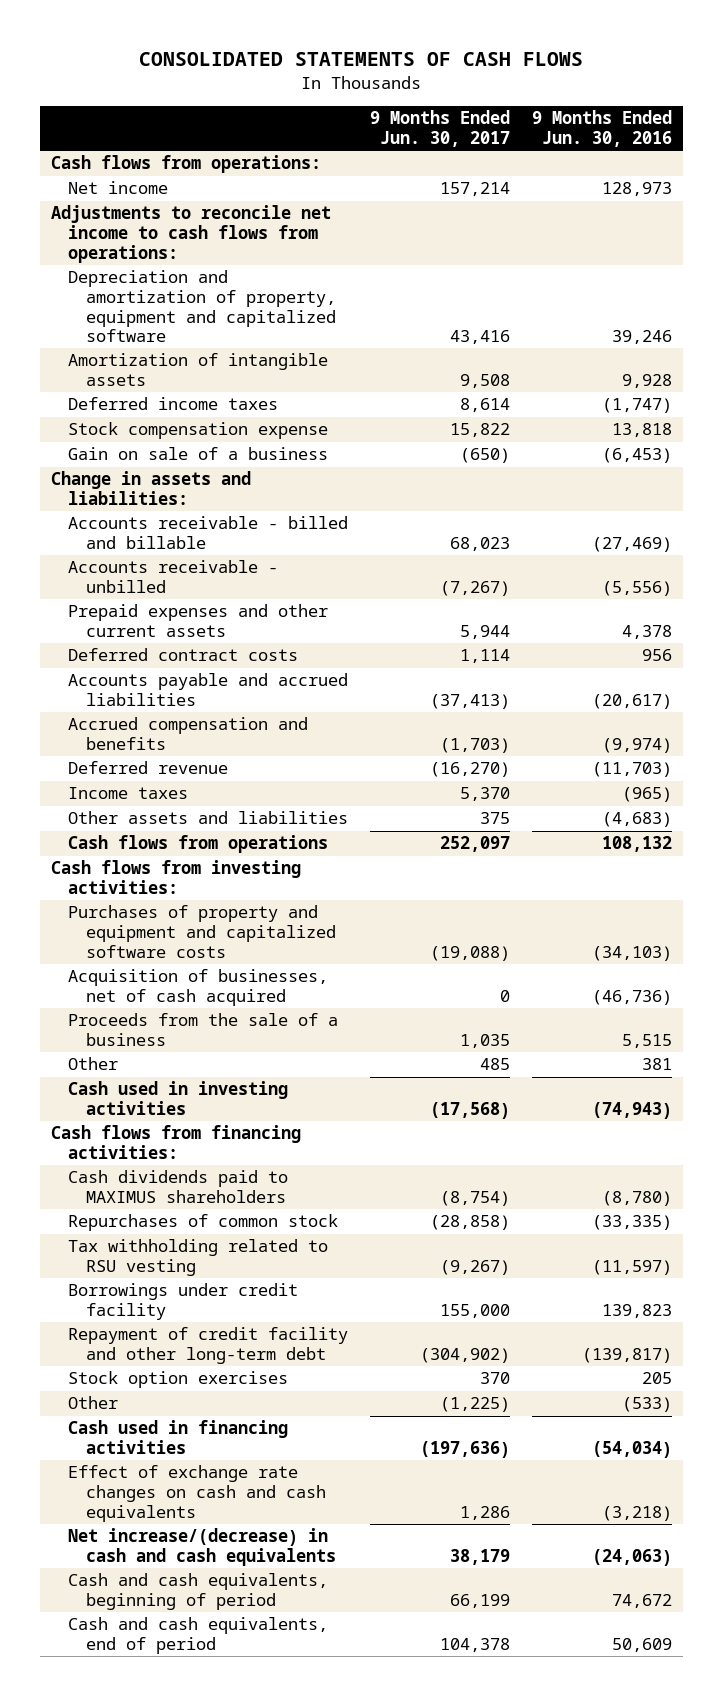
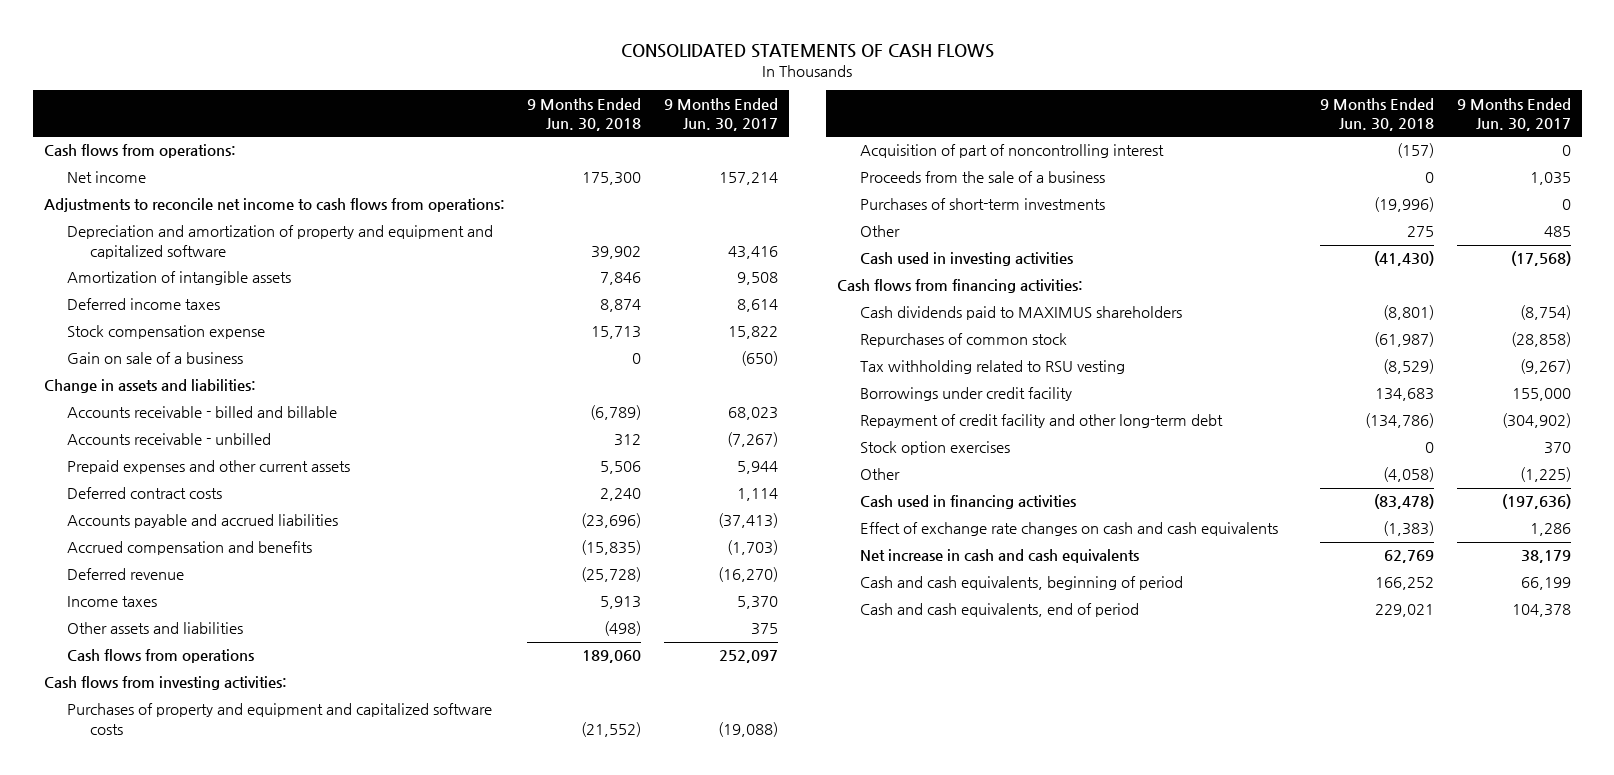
- | 9 Months Ended Jun. 30, 2017 | 9 Months Ended Jun. 30, 2016
+ | 9 Months Ended Jun. 30, 2018 | 9 Months Ended Jun. 30, 2017
- Depreciation and amortization of property, equipment and capitalized software | 43,416 | 39,246
+ Depreciation and amortization of property and equipment and capitalized software | 39,902 | 43,416
- Acquisition of businesses, net of cash acquired | 0 | (46,736)
+ Acquisition of part of noncontrolling interest | (157) | 0
+ Purchases of short-term investments | (19,996) | 0
- Net increase/(decrease) in cash and cash equivalents | 38,179 | (24,063)
+ Net increase in cash and cash equivalents | 62,769 | 38,179

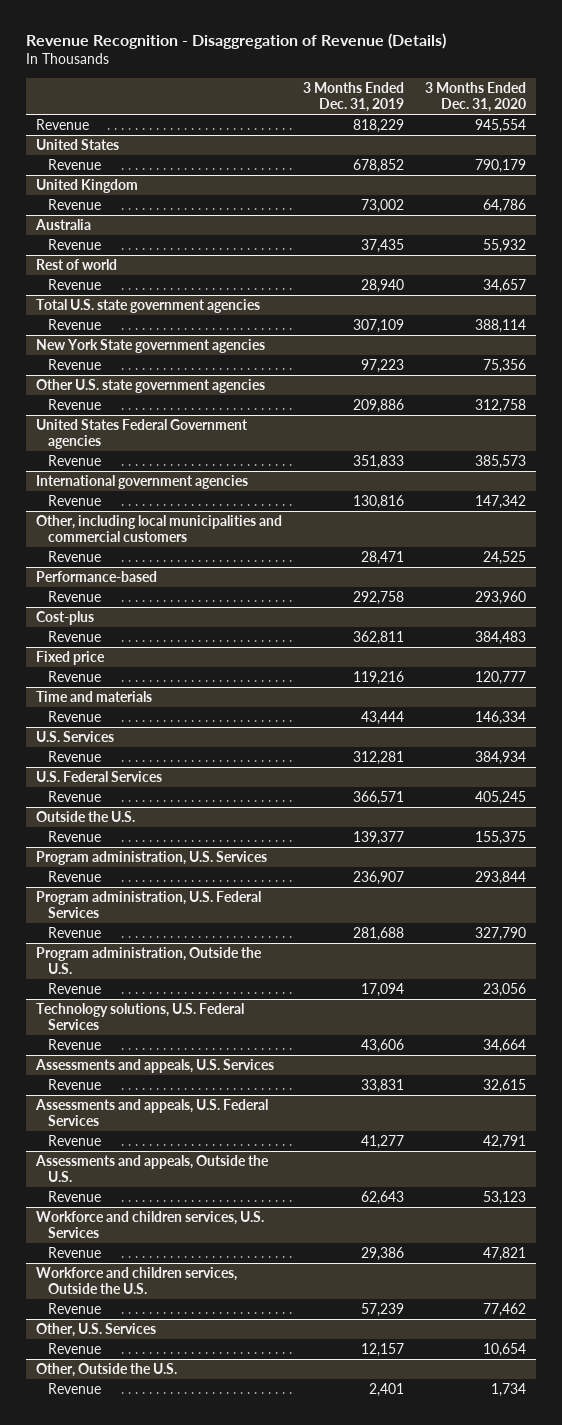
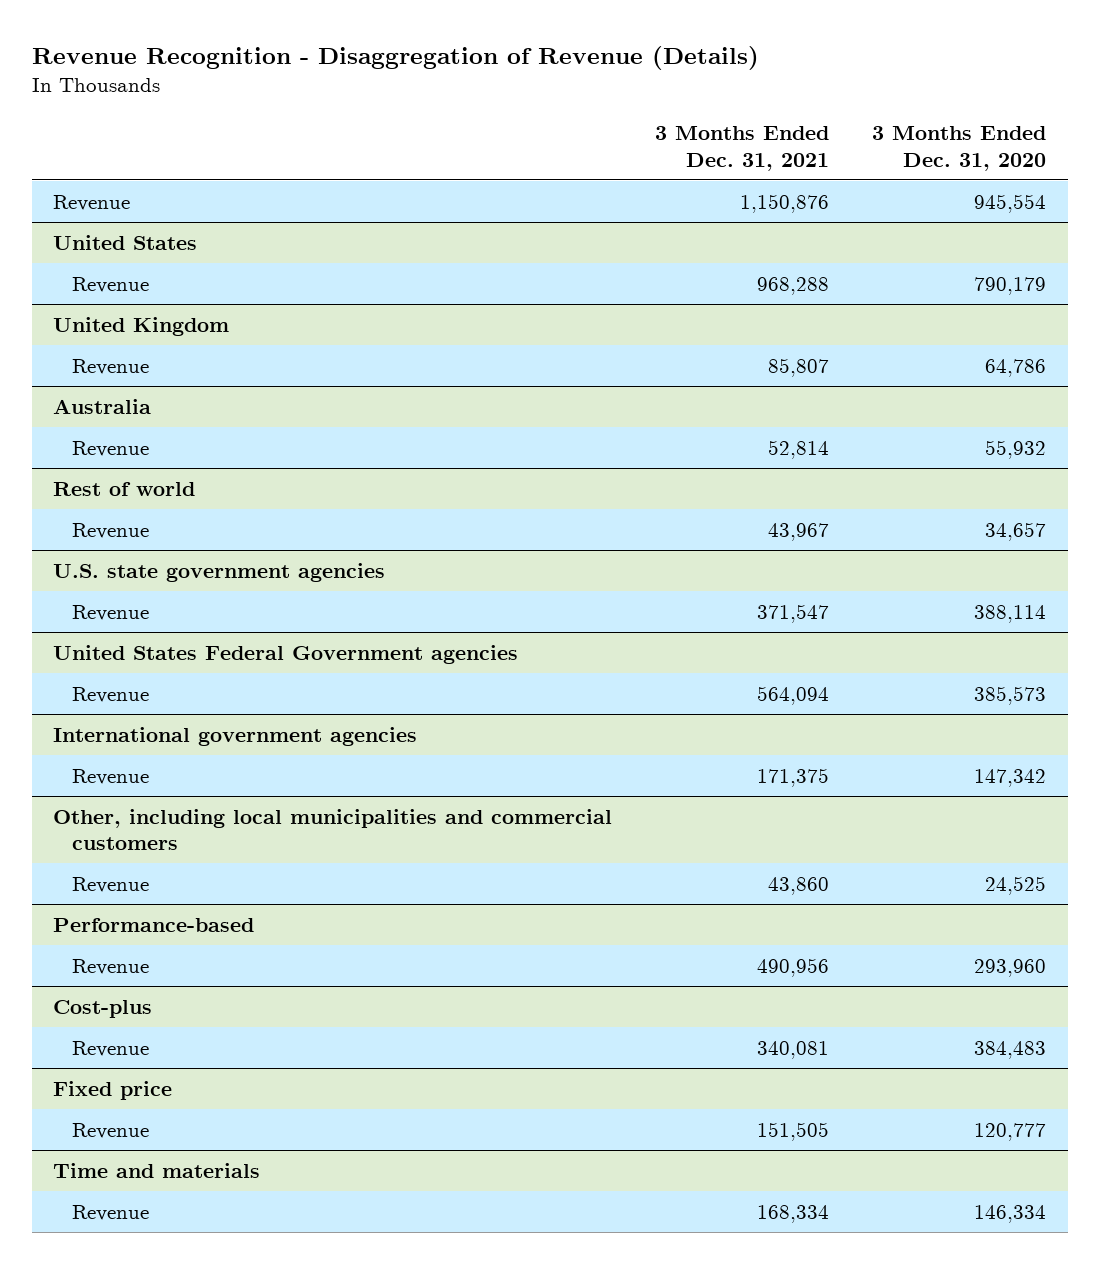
- | 3 Months Ended Dec. 31, 2019 | 3 Months Ended Dec. 31, 2020
+ | 3 Months Ended Dec. 31, 2021 | 3 Months Ended Dec. 31, 2020
- Total U.S. state government agencies
+ U.S. state government agencies
- New York State government agencies
- Revenue | 97,223 | 75,356
- Other U.S. state government agencies
- Revenue | 209,886 | 312,758
- U.S. Services
- Revenue | 312,281 | 384,934
- U.S. Federal Services
- Revenue | 366,571 | 405,245
- Outside the U.S.
- Revenue | 139,377 | 155,375
- Program administration, U.S. Services
- Revenue | 236,907 | 293,844
- Program administration, U.S. Federal Services
- Revenue | 281,688 | 327,790
- Program administration, Outside the U.S.
- Revenue | 17,094 | 23,056
- Technology solutions, U.S. Federal Services
- Revenue | 43,606 | 34,664
- Assessments and appeals, U.S. Services
- Revenue | 33,831 | 32,615
- Assessments and appeals, U.S. Federal Services
- Revenue | 41,277 | 42,791
- Assessments and appeals, Outside the U.S.
- Revenue | 62,643 | 53,123
- Workforce and children services, U.S. Services
- Revenue | 29,386 | 47,821
- Workforce and children services, Outside the U.S.
- Revenue | 57,239 | 77,462
- Other, U.S. Services
- Revenue | 12,157 | 10,654
- Other, Outside the U.S.
- Revenue | 2,401 | 1,734

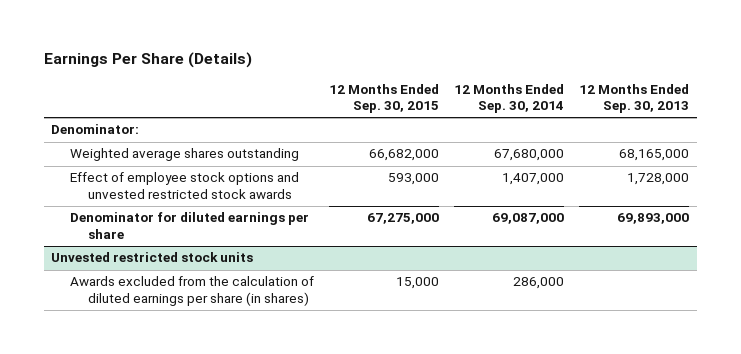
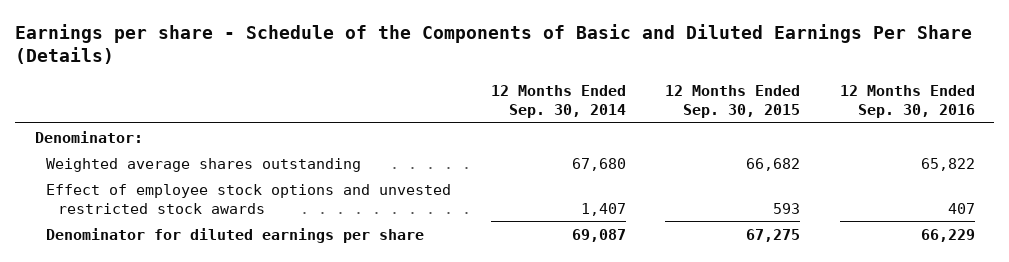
- Earnings Per Share (Details)
+ Earnings per share - Schedule of the Components of Basic and Diluted Earnings Per Share (Details)
- | 12 Months Ended Sep. 30, 2015 | 12 Months Ended Sep. 30, 2014 | 12 Months Ended Sep. 30, 2013
+ | 12 Months Ended Sep. 30, 2014 | 12 Months Ended Sep. 30, 2015 | 12 Months Ended Sep. 30, 2016
- Weighted average shares outstanding | 66,682,000 | 67,680,000 | 68,165,000
- Effect of employee stock options and unvested restricted stock awards | 593,000 | 1,407,000 | 1,728,000
- Denominator for diluted earnings per share | 67,275,000 | 69,087,000 | 69,893,000
- Unvested restricted stock units
- Awards excluded from the calculation of diluted earnings per share (in shares) | 15,000 | 286,000 |
+ Weighted average shares outstanding | 67,680 | 66,682 | 65,822
+ Effect of employee stock options and unvested restricted stock awards | 1,407 | 593 | 407
+ Denominator for diluted earnings per share | 69,087 | 67,275 | 66,229

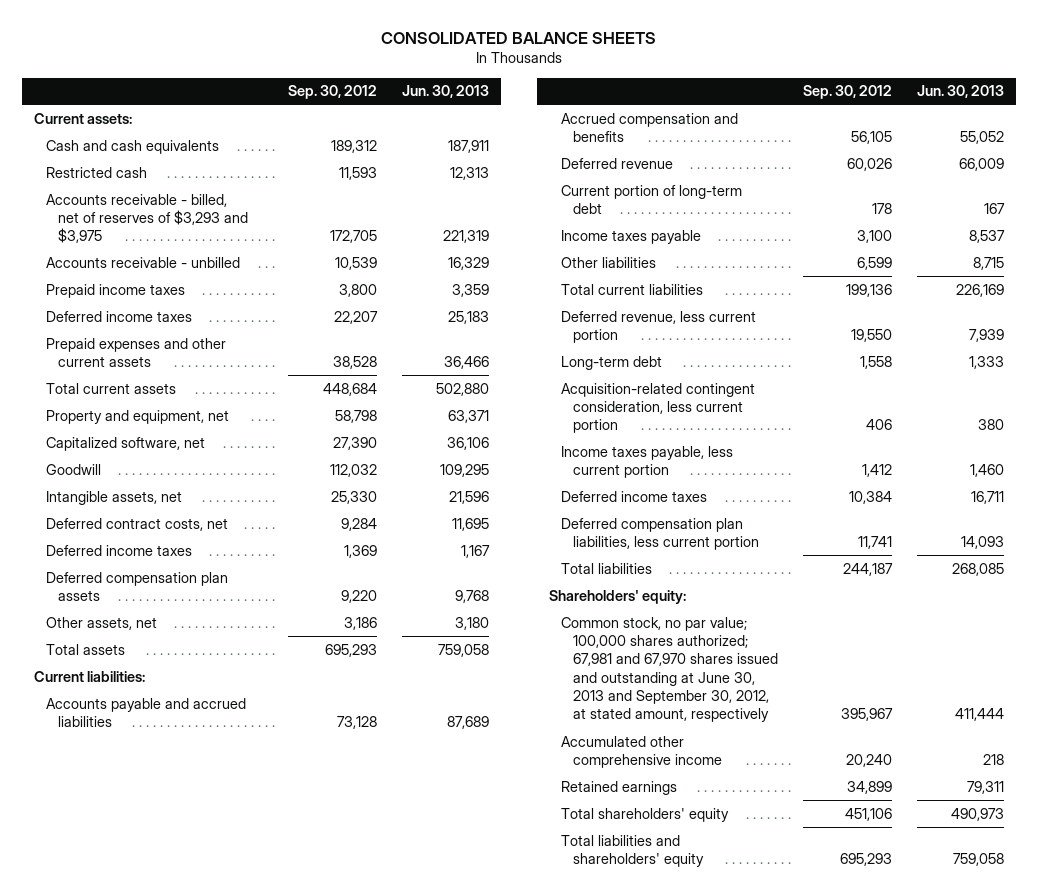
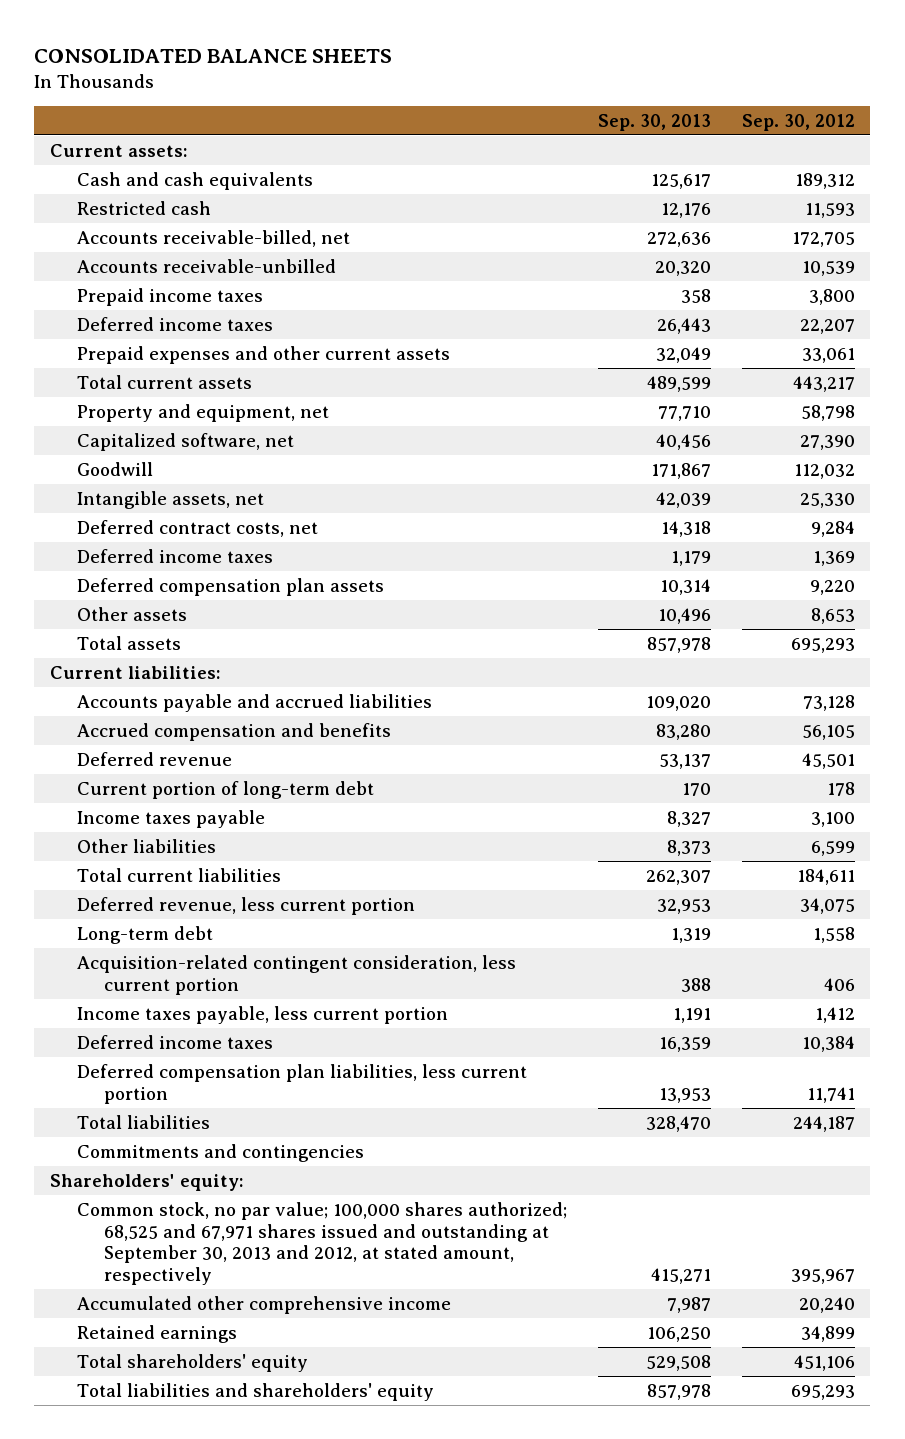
- | Sep. 30, 2012 | Jun. 30, 2013
+ | Sep. 30, 2013 | Sep. 30, 2012
- Accounts receivable - billed, net of reserves of $3,293 and $3,975 | 172,705 | 221,319
- Accounts receivable - unbilled | 10,539 | 16,329
+ Accounts receivable-billed, net | 272,636 | 172,705
+ Accounts receivable-unbilled | 20,320 | 10,539
- Prepaid expenses and other current assets | 38,528 | 36,466
- Total current assets | 448,684 | 502,880
+ Prepaid expenses and other current assets | 32,049 | 33,061
+ Total current assets | 489,599 | 443,217
- Other assets, net | 3,186 | 3,180
+ Other assets | 10,496 | 8,653
- Deferred revenue | 60,026 | 66,009
+ Deferred revenue | 53,137 | 45,501
- Total current liabilities | 199,136 | 226,169
- Deferred revenue, less current portion | 19,550 | 7,939
+ Total current liabilities | 262,307 | 184,611
+ Deferred revenue, less current portion | 32,953 | 34,075
+ Commitments and contingencies
- Common stock, no par value; 100,000 shares authorized; 67,981 and 67,970 shares issued and outstanding at June 30, 2013 and September 30, 2012, at stated amount, respectively | 395,967 | 411,444
+ Common stock, no par value; 100,000 shares authorized; 68,525 and 67,971 shares issued and outstanding at September 30, 2013 and 2012, at stated amount, respectively | 415,271 | 395,967

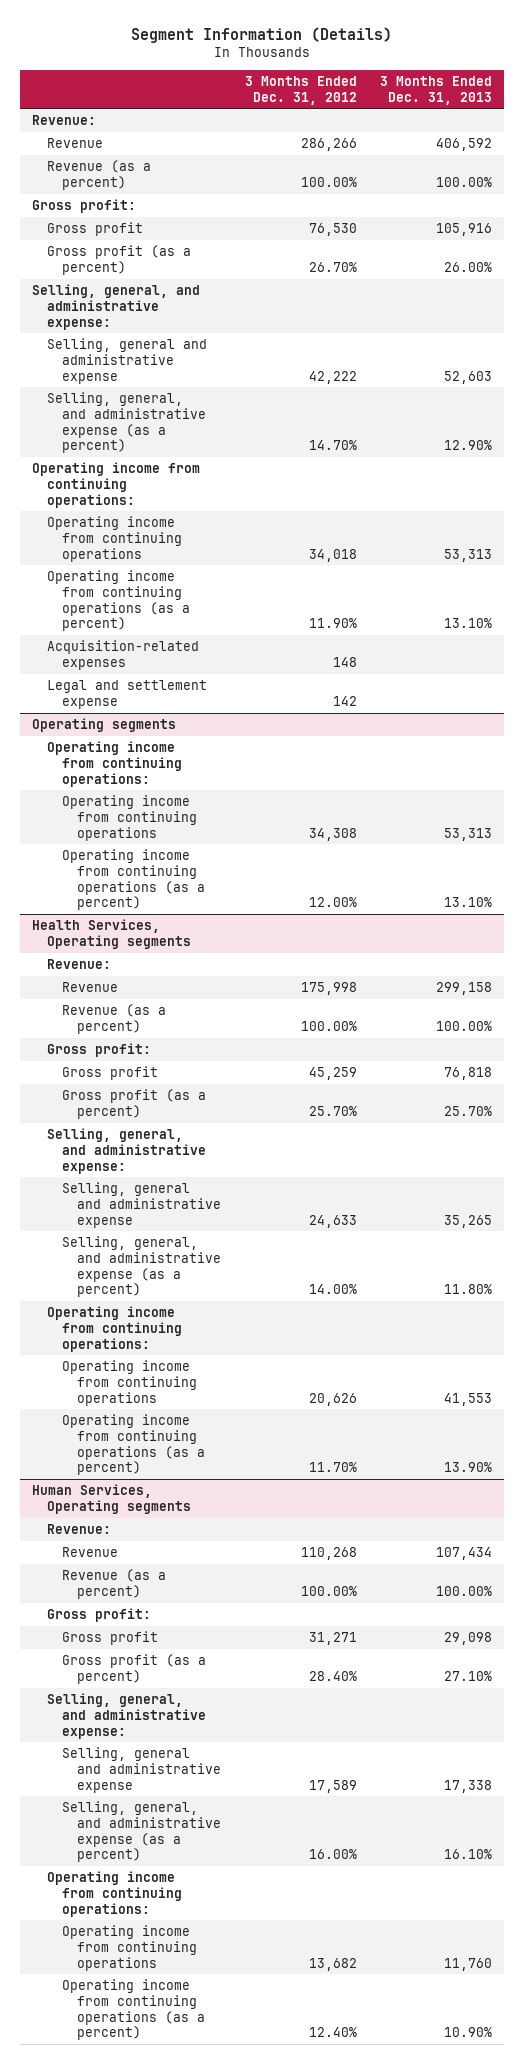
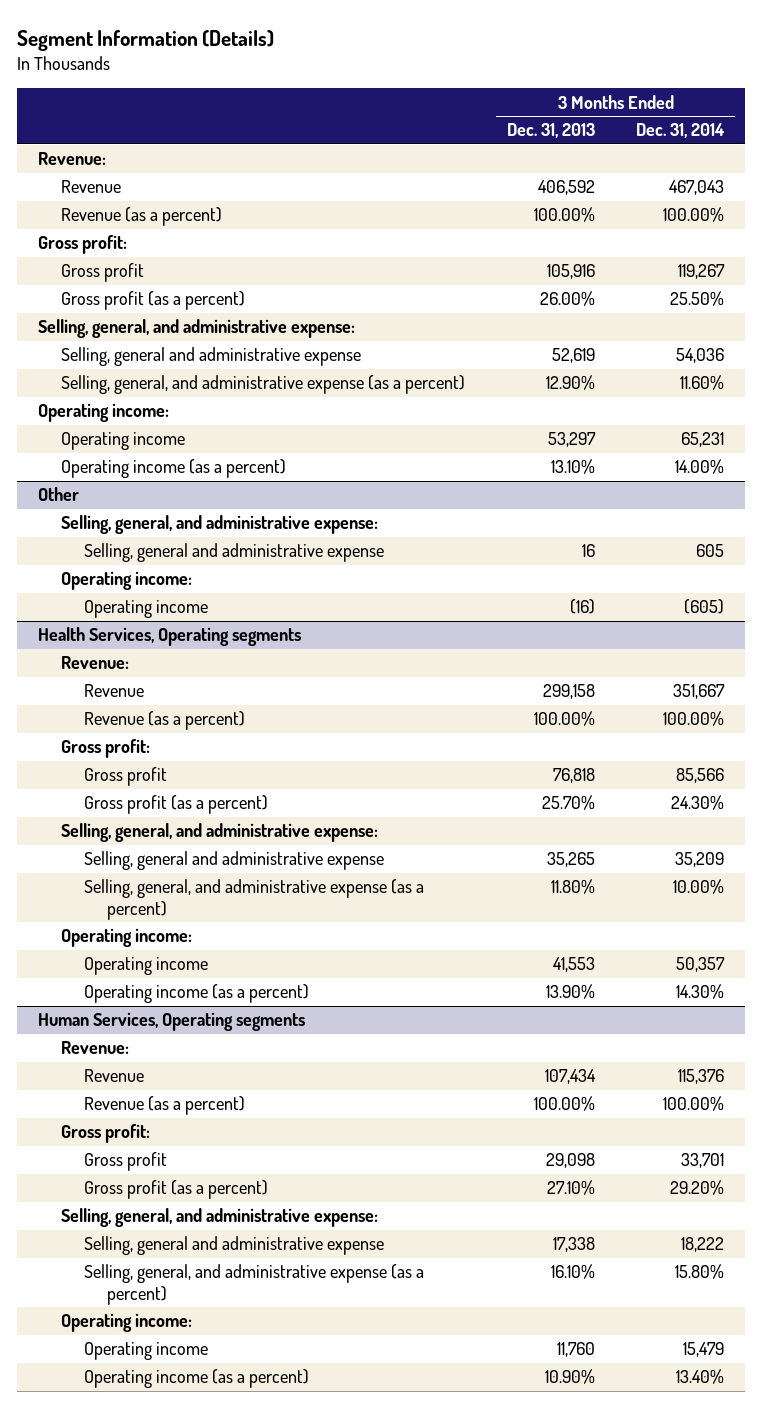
- | 3 Months Ended Dec. 31, 2012 | 3 Months Ended Dec. 31, 2013
+ | 3 Months Ended Dec. 31, 2013 | 3 Months Ended Dec. 31, 2014
- Selling, general and administrative expense | 42,222 | 52,603
+ Selling, general and administrative expense | 52,619 | 54,036
- Operating income from continuing operations:
- Operating income from continuing operations | 34,018 | 53,313
- Operating income from continuing operations (as a percent) | 11.90% | 13.10%
- Acquisition-related expenses | 148 |
- Legal and settlement expense | 142 |
- Operating segments
- Operating income from continuing operations:
- Operating income from continuing operations | 34,308 | 53,313
- Operating income from continuing operations (as a percent) | 12.00% | 13.10%
+ Operating income:
+ Operating income | 53,297 | 65,231
+ Operating income (as a percent) | 13.10% | 14.00%
+ Other
+ Selling, general, and administrative expense:
+ Selling, general and administrative expense | 16 | 605
+ Operating income:
+ Operating income | (16) | (605)
@ Health Services, Operating segments
- Operating income from continuing operations:
- Operating income from continuing operations | 20,626 | 41,553
- Operating income from continuing operations (as a percent) | 11.70% | 13.90%
+ Operating income:
+ Operating income | 41,553 | 50,357
+ Operating income (as a percent) | 13.90% | 14.30%
@ Human Services, Operating segments
- Operating income from continuing operations:
- Operating income from continuing operations | 13,682 | 11,760
- Operating income from continuing operations (as a percent) | 12.40% | 10.90%
+ Operating income:
+ Operating income | 11,760 | 15,479
+ Operating income (as a percent) | 10.90% | 13.40%

